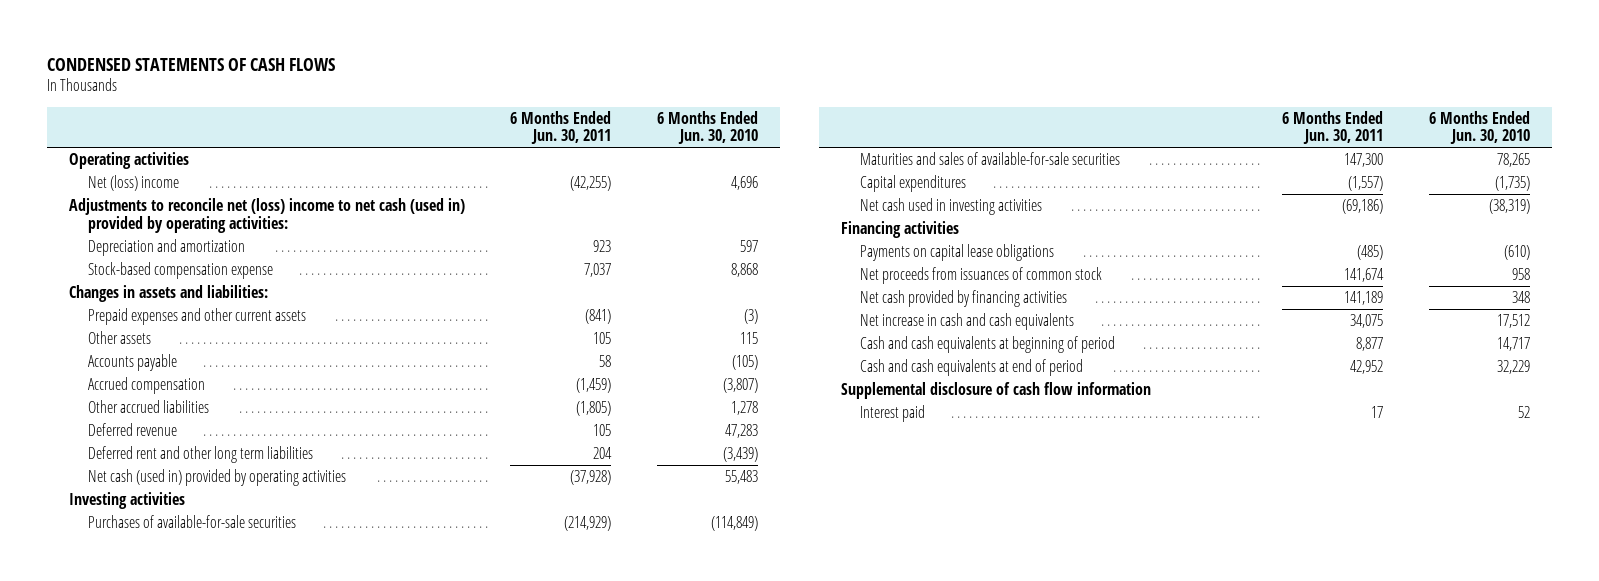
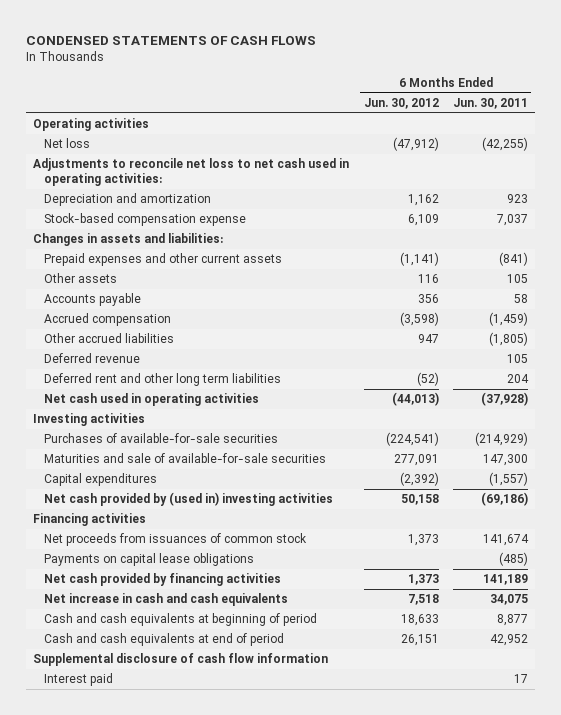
- | 6 Months Ended Jun. 30, 2011 | 6 Months Ended Jun. 30, 2010
+ | 6 Months Ended Jun. 30, 2012 | 6 Months Ended Jun. 30, 2011
- Net (loss) income | (42,255) | 4,696
- Adjustments to reconcile net (loss) income to net cash (used in) provided by operating activities:
+ Net loss | (47,912) | (42,255)
+ Adjustments to reconcile net loss to net cash used in operating activities:
- Net cash (used in) provided by operating activities | (37,928) | 55,483
+ Net cash used in operating activities | (44,013) | (37,928)
- Maturities and sales of available-for-sale securities | 147,300 | 78,265
+ Maturities and sale of available-for-sale securities | 277,091 | 147,300
- Net cash used in investing activities | (69,186) | (38,319)
+ Net cash provided by (used in) investing activities | 50,158 | (69,186)
moved down: Payments on capital lease obligations | | (485)

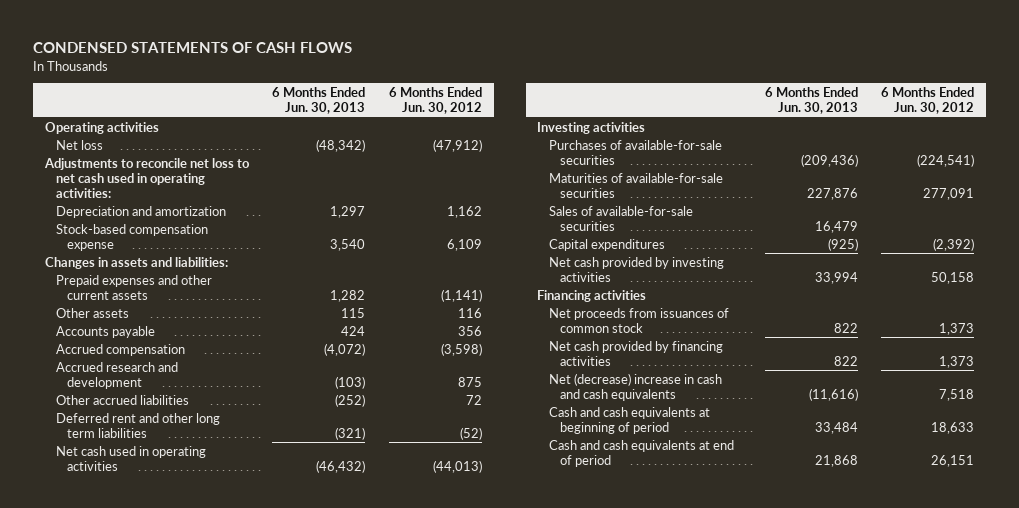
- | 6 Months Ended Jun. 30, 2012 | 6 Months Ended Jun. 30, 2011
+ | 6 Months Ended Jun. 30, 2013 | 6 Months Ended Jun. 30, 2012
- Other accrued liabilities | 947 | (1,805)
- Deferred revenue | | 105
+ Accrued research and development | (103) | 875
+ Other accrued liabilities | (252) | 72
- Maturities and sale of available-for-sale securities | 277,091 | 147,300
+ Maturities of available-for-sale securities | 227,876 | 277,091
+ Sales of available-for-sale securities | 16,479 |
- Net cash provided by (used in) investing activities | 50,158 | (69,186)
+ Net cash provided by investing activities | 33,994 | 50,158
- Payments on capital lease obligations | | (485)
- Net increase in cash and cash equivalents | 7,518 | 34,075
+ Net (decrease) increase in cash and cash equivalents | (11,616) | 7,518
- Supplemental disclosure of cash flow information
- Interest paid | | 17

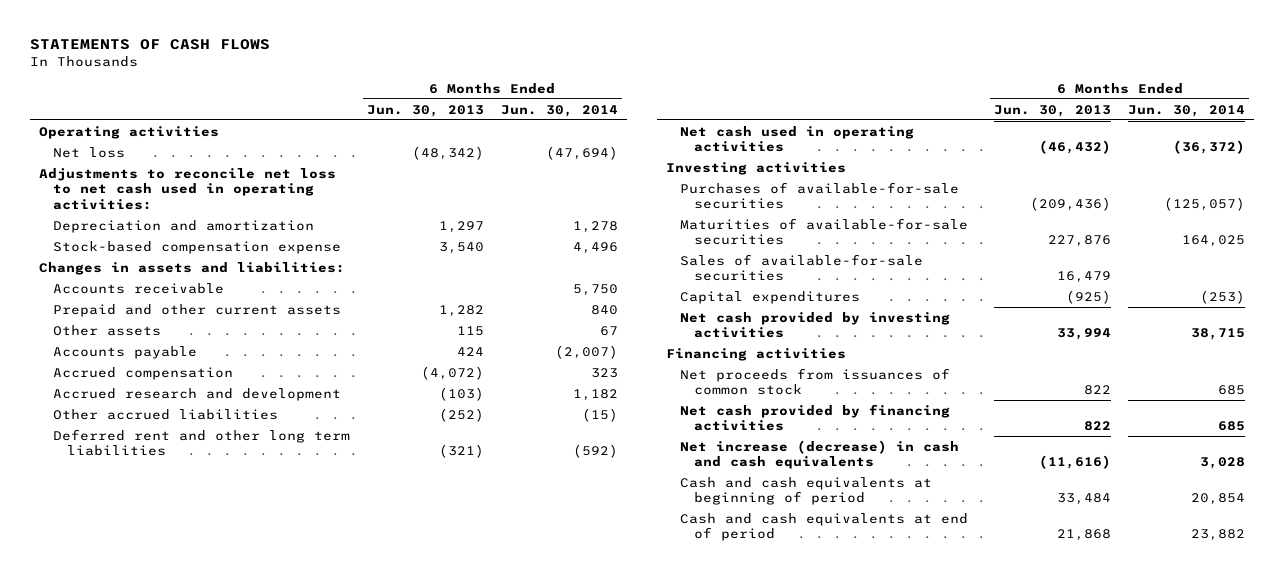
- CONDENSED STATEMENTS OF CASH FLOWS
+ STATEMENTS OF CASH FLOWS
- | 6 Months Ended Jun. 30, 2013 | 6 Months Ended Jun. 30, 2012
+ | 6 Months Ended Jun. 30, 2013 | 6 Months Ended Jun. 30, 2014
- Prepaid expenses and other current assets | 1,282 | (1,141)
+ Accounts receivable | | 5,750
+ Prepaid and other current assets | 1,282 | 840
- Net (decrease) increase in cash and cash equivalents | (11,616) | 7,518
+ Net increase (decrease) in cash and cash equivalents | (11,616) | 3,028

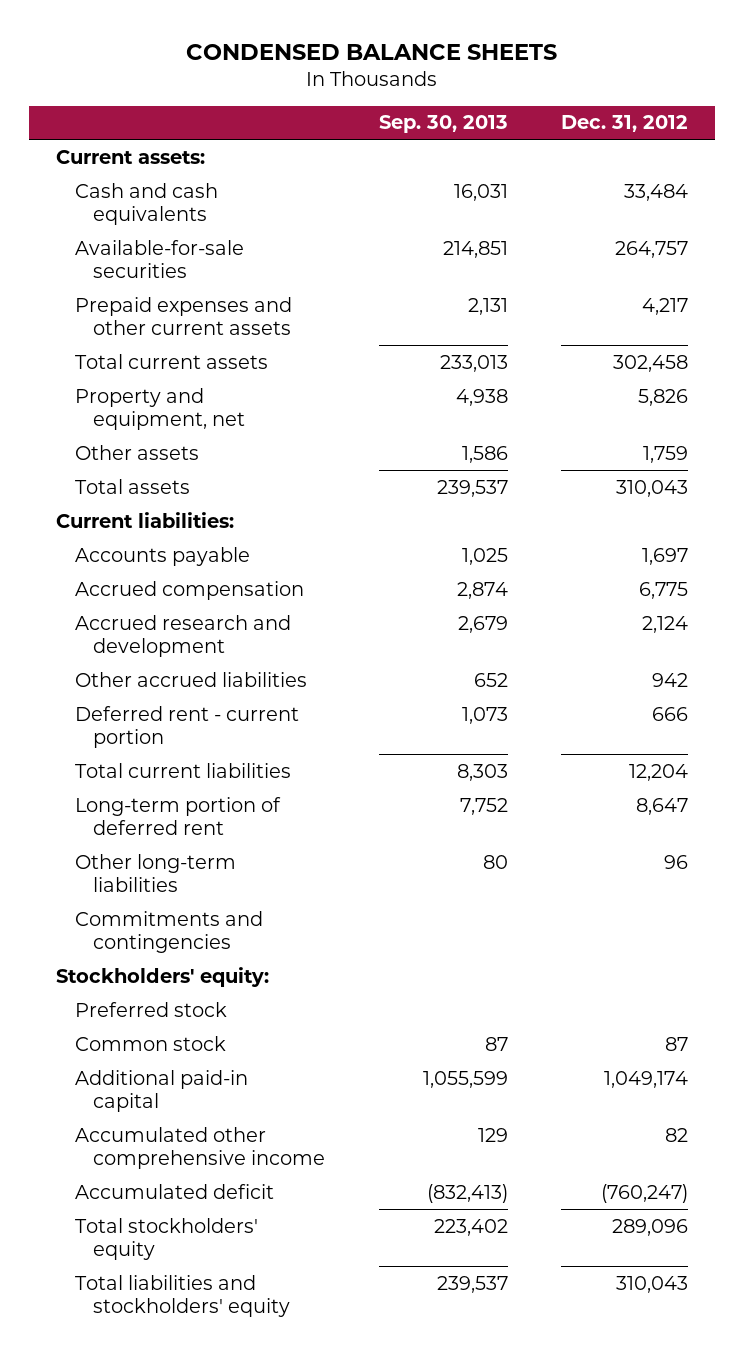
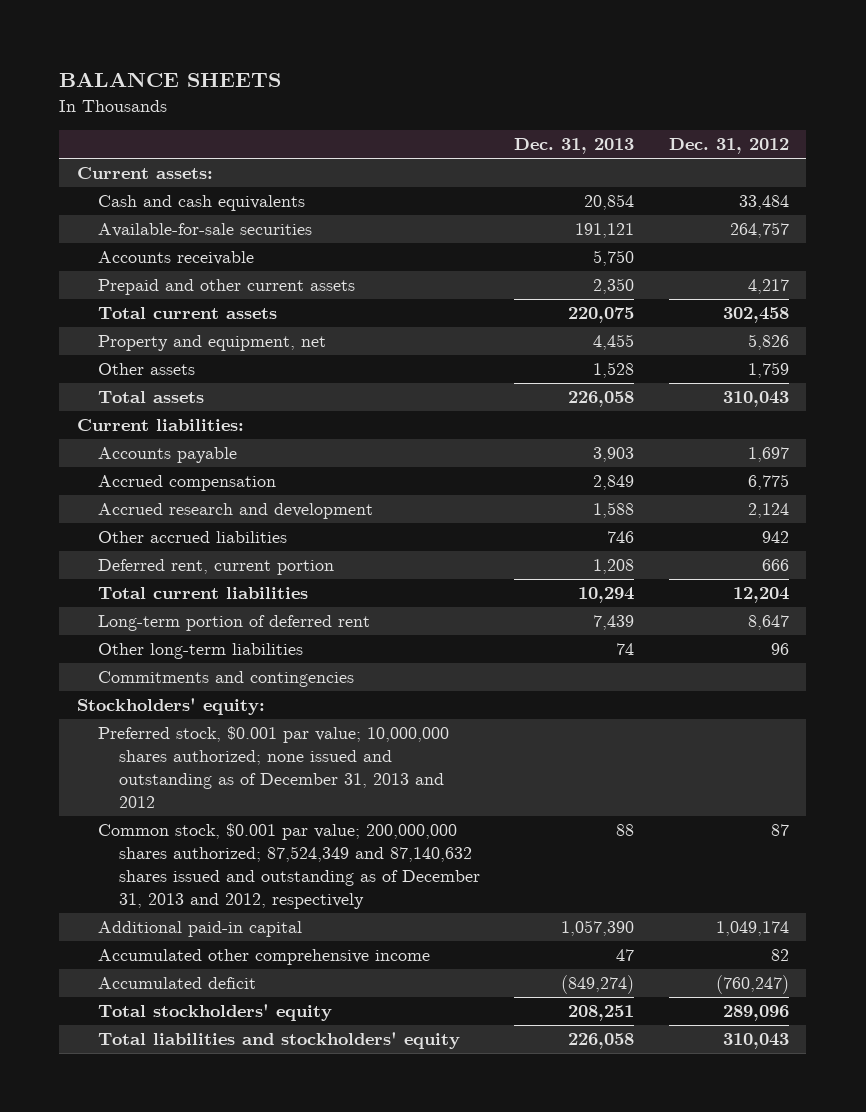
- CONDENSED BALANCE SHEETS
+ BALANCE SHEETS
- | Sep. 30, 2013 | Dec. 31, 2012
+ | Dec. 31, 2013 | Dec. 31, 2012
- Prepaid expenses and other current assets | 2,131 | 4,217
+ Accounts receivable | 5,750 |
+ Prepaid and other current assets | 2,350 | 4,217
- Deferred rent - current portion | 1,073 | 666
+ Deferred rent, current portion | 1,208 | 666
- Preferred stock
- Common stock | 87 | 87
+ Preferred stock, $0.001 par value; 10,000,000 shares authorized; none issued and outstanding as of December 31, 2013 and 2012
+ Common stock, $0.001 par value; 200,000,000 shares authorized; 87,524,349 and 87,140,632 shares issued and outstanding as of December 31, 2013 and 2012, respectively | 88 | 87

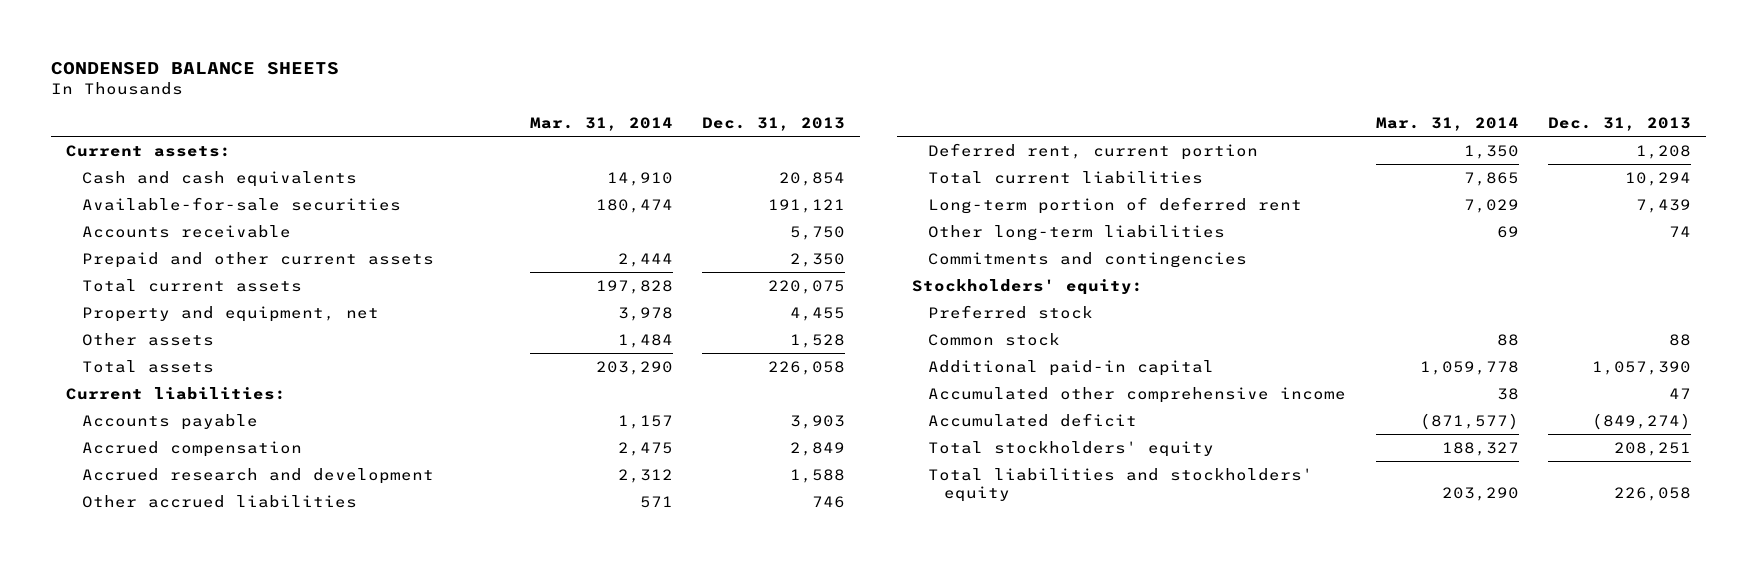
- BALANCE SHEETS
+ CONDENSED BALANCE SHEETS
- | Dec. 31, 2013 | Dec. 31, 2012
+ | Mar. 31, 2014 | Dec. 31, 2013
- Preferred stock, $0.001 par value; 10,000,000 shares authorized; none issued and outstanding as of December 31, 2013 and 2012
- Common stock, $0.001 par value; 200,000,000 shares authorized; 87,524,349 and 87,140,632 shares issued and outstanding as of December 31, 2013 and 2012, respectively | 88 | 87
+ Preferred stock
+ Common stock | 88 | 88

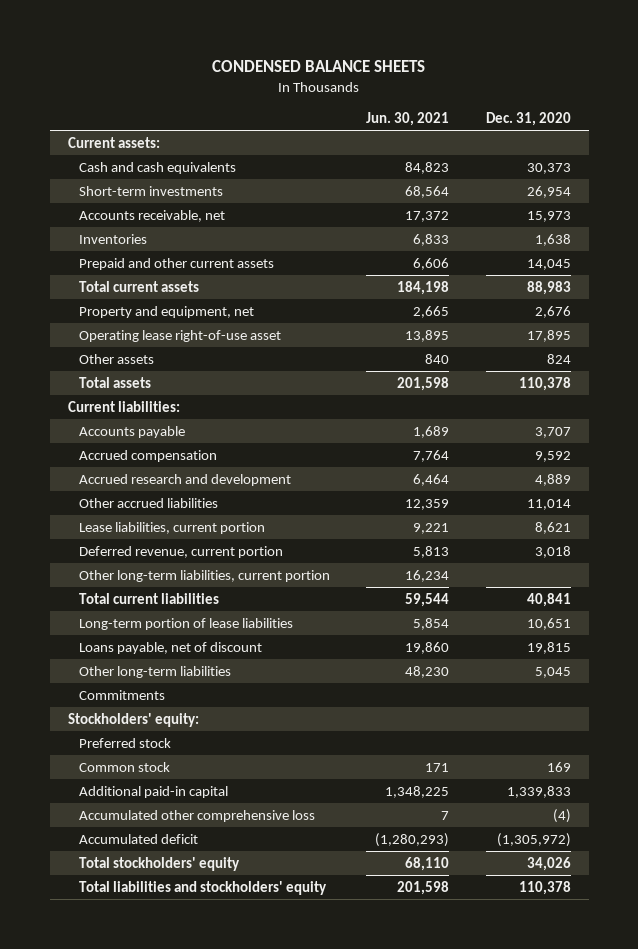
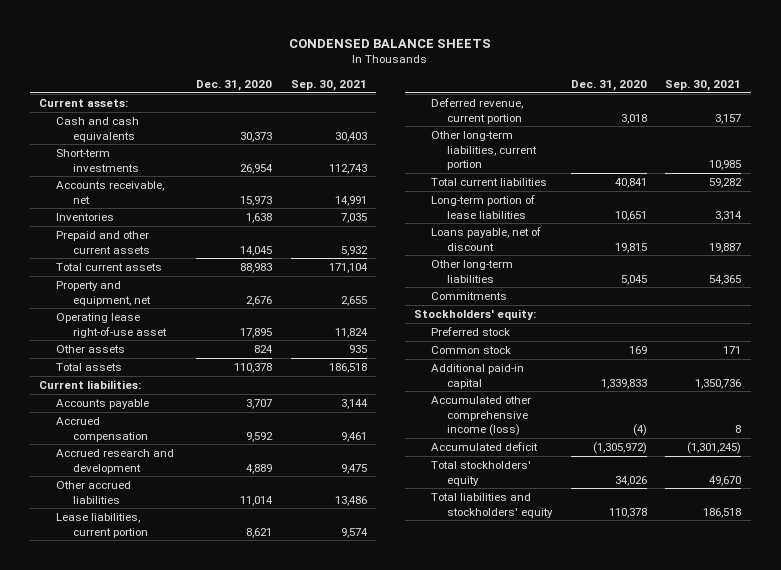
- | Jun. 30, 2021 | Dec. 31, 2020
+ | Dec. 31, 2020 | Sep. 30, 2021
- Accumulated other comprehensive loss | 7 | (4)
+ Accumulated other comprehensive income (loss) | (4) | 8

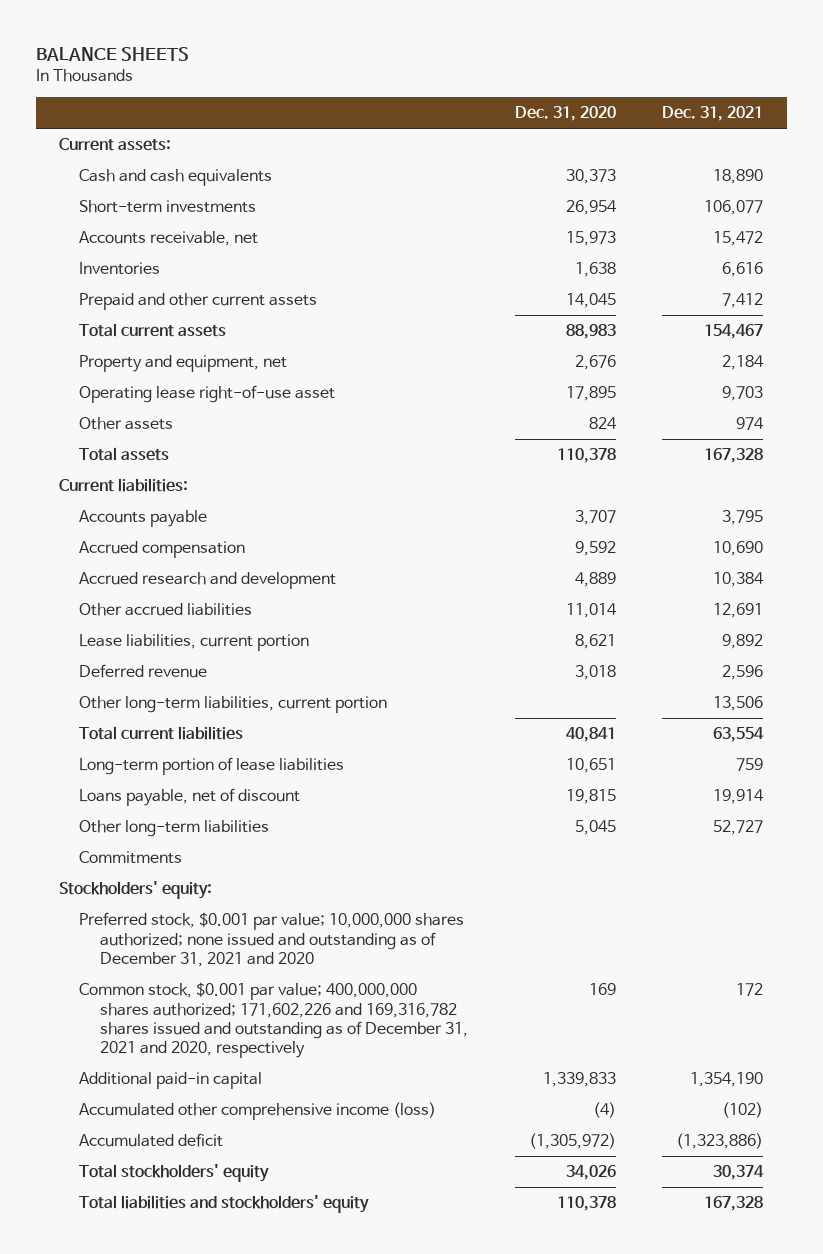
- CONDENSED BALANCE SHEETS
+ BALANCE SHEETS
- | Dec. 31, 2020 | Sep. 30, 2021
+ | Dec. 31, 2020 | Dec. 31, 2021
- Deferred revenue, current portion | 3,018 | 3,157
+ Deferred revenue | 3,018 | 2,596
- Preferred stock
- Common stock | 169 | 171
+ Preferred stock, $0.001 par value; 10,000,000 shares authorized; none issued and outstanding as of December 31, 2021 and 2020
+ Common stock, $0.001 par value; 400,000,000 shares authorized; 171,602,226 and 169,316,782 shares issued and outstanding as of December 31, 2021 and 2020, respectively | 169 | 172

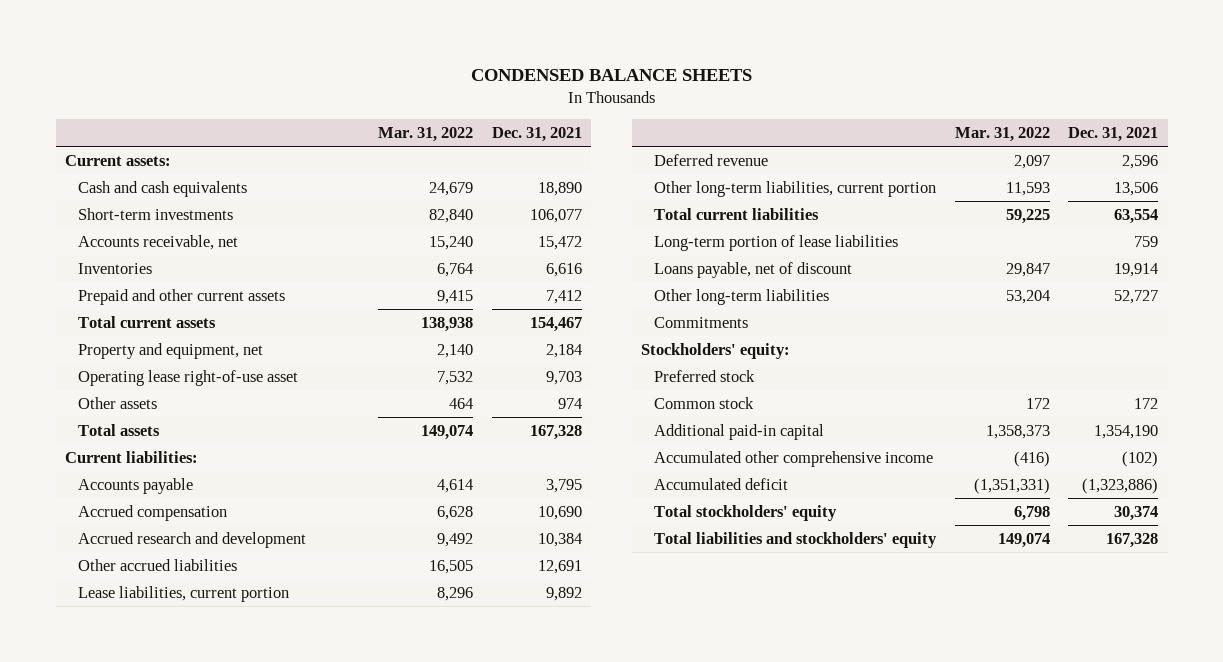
- BALANCE SHEETS
+ CONDENSED BALANCE SHEETS
- | Dec. 31, 2020 | Dec. 31, 2021
+ | Mar. 31, 2022 | Dec. 31, 2021
- Preferred stock, $0.001 par value; 10,000,000 shares authorized; none issued and outstanding as of December 31, 2021 and 2020
- Common stock, $0.001 par value; 400,000,000 shares authorized; 171,602,226 and 169,316,782 shares issued and outstanding as of December 31, 2021 and 2020, respectively | 169 | 172
+ Preferred stock
+ Common stock | 172 | 172
- Accumulated other comprehensive income (loss) | (4) | (102)
+ Accumulated other comprehensive income | (416) | (102)

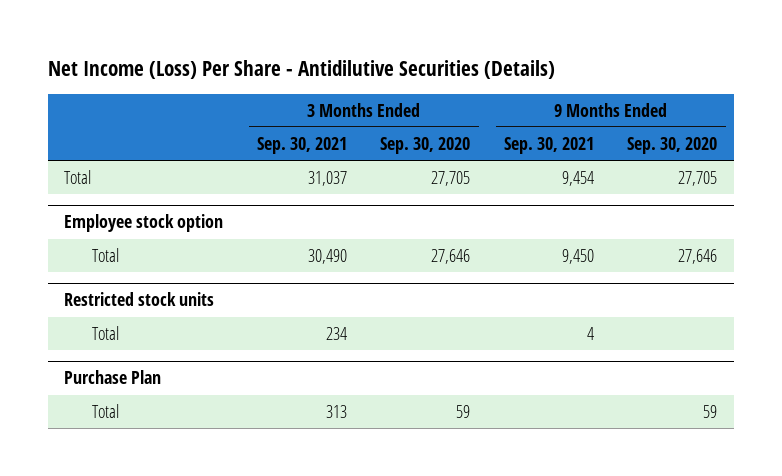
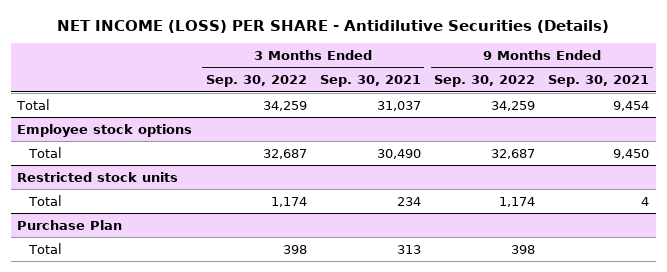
- Net Income (Loss) Per Share - Antidilutive Securities (Details)
+ NET INCOME (LOSS) PER SHARE - Antidilutive Securities (Details)
- | 3 Months Ended Sep. 30, 2021 | 3 Months Ended Sep. 30, 2020 | 9 Months Ended Sep. 30, 2021 | 9 Months Ended Sep. 30, 2020
+ | 3 Months Ended Sep. 30, 2022 | 3 Months Ended Sep. 30, 2021 | 9 Months Ended Sep. 30, 2022 | 9 Months Ended Sep. 30, 2021
- Employee stock option
+ Employee stock options

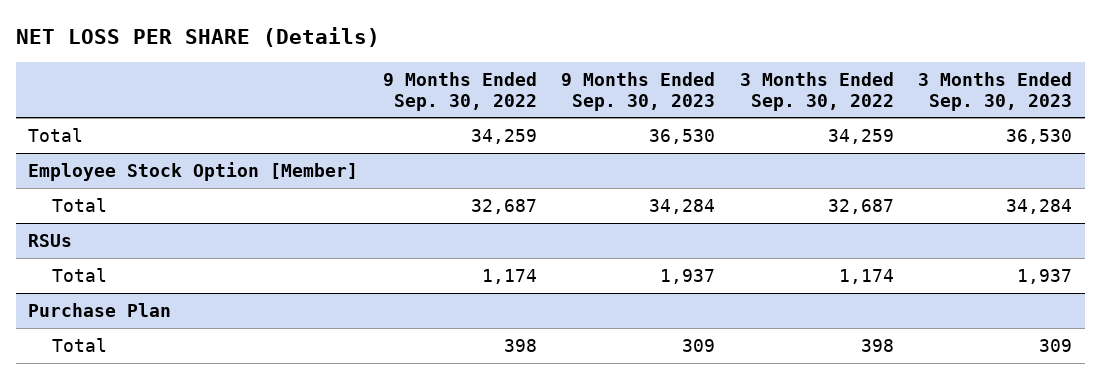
- NET INCOME (LOSS) PER SHARE - Antidilutive Securities (Details)
+ NET LOSS PER SHARE (Details)
- | 3 Months Ended Sep. 30, 2022 | 3 Months Ended Sep. 30, 2021 | 9 Months Ended Sep. 30, 2022 | 9 Months Ended Sep. 30, 2021
+ | 9 Months Ended Sep. 30, 2022 | 9 Months Ended Sep. 30, 2023 | 3 Months Ended Sep. 30, 2022 | 3 Months Ended Sep. 30, 2023
- Employee stock options
+ Employee Stock Option [Member]
- Restricted stock units
+ RSUs

